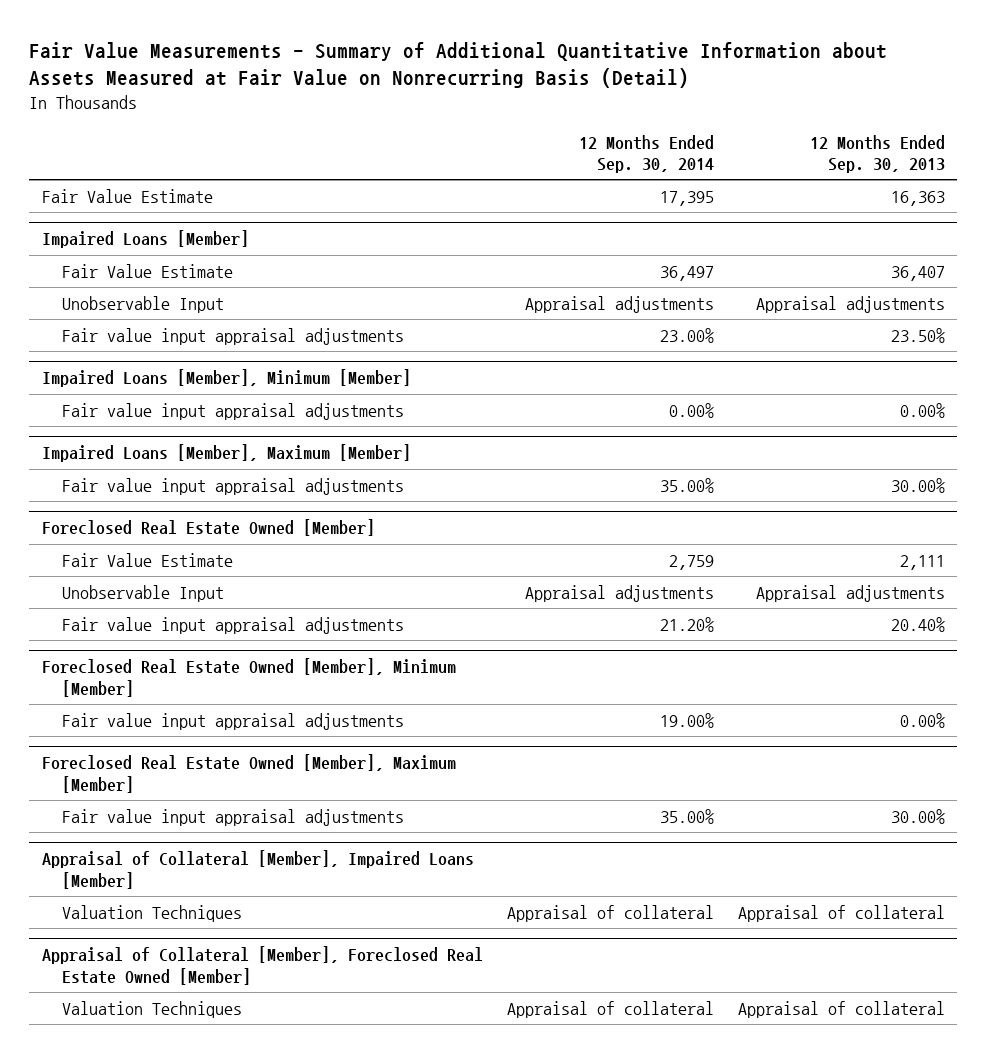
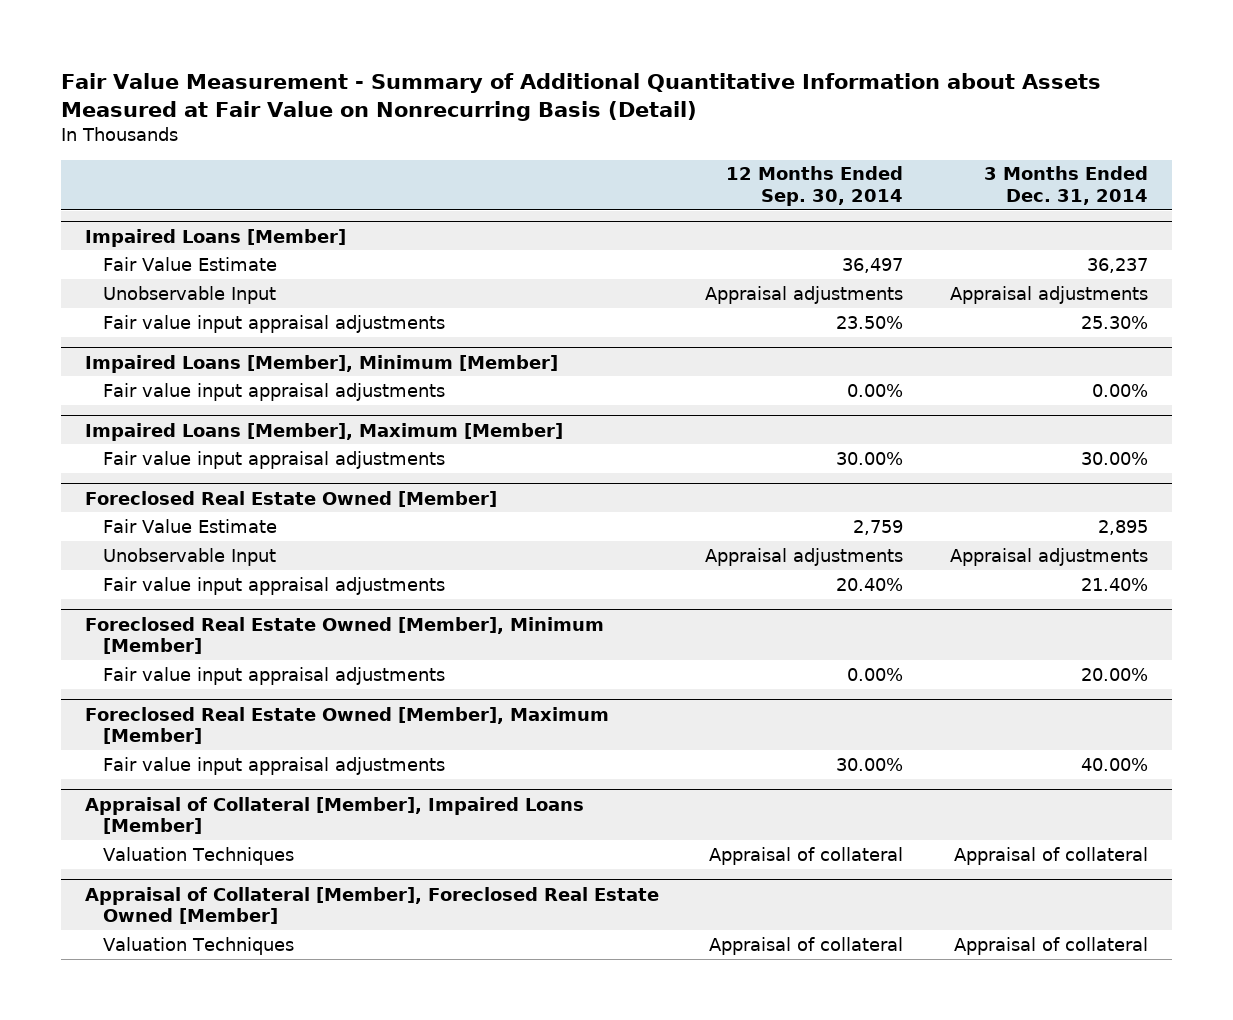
- Fair Value Measurements - Summary of Additional Quantitative Information about Assets Measured at Fair Value on Nonrecurring Basis (Detail)
+ Fair Value Measurement - Summary of Additional Quantitative Information about Assets Measured at Fair Value on Nonrecurring Basis (Detail)
- | 12 Months Ended Sep. 30, 2014 | 12 Months Ended Sep. 30, 2013
+ | 12 Months Ended Sep. 30, 2014 | 3 Months Ended Dec. 31, 2014
- Fair Value Estimate | 17,395 | 16,363
@ Impaired Loans [Member]
- Fair value input appraisal adjustments | 23.00% | 23.50%
+ Fair value input appraisal adjustments | 23.50% | 25.30%
@ Impaired Loans [Member], Maximum [Member]
- Fair value input appraisal adjustments | 35.00% | 30.00%
+ Fair value input appraisal adjustments | 30.00% | 30.00%
@ Foreclosed Real Estate Owned [Member]
- Fair value input appraisal adjustments | 21.20% | 20.40%
+ Fair value input appraisal adjustments | 20.40% | 21.40%
@ Foreclosed Real Estate Owned [Member], Minimum [Member]
- Fair value input appraisal adjustments | 19.00% | 0.00%
+ Fair value input appraisal adjustments | 0.00% | 20.00%
@ Foreclosed Real Estate Owned [Member], Maximum [Member]
- Fair value input appraisal adjustments | 35.00% | 30.00%
+ Fair value input appraisal adjustments | 30.00% | 40.00%

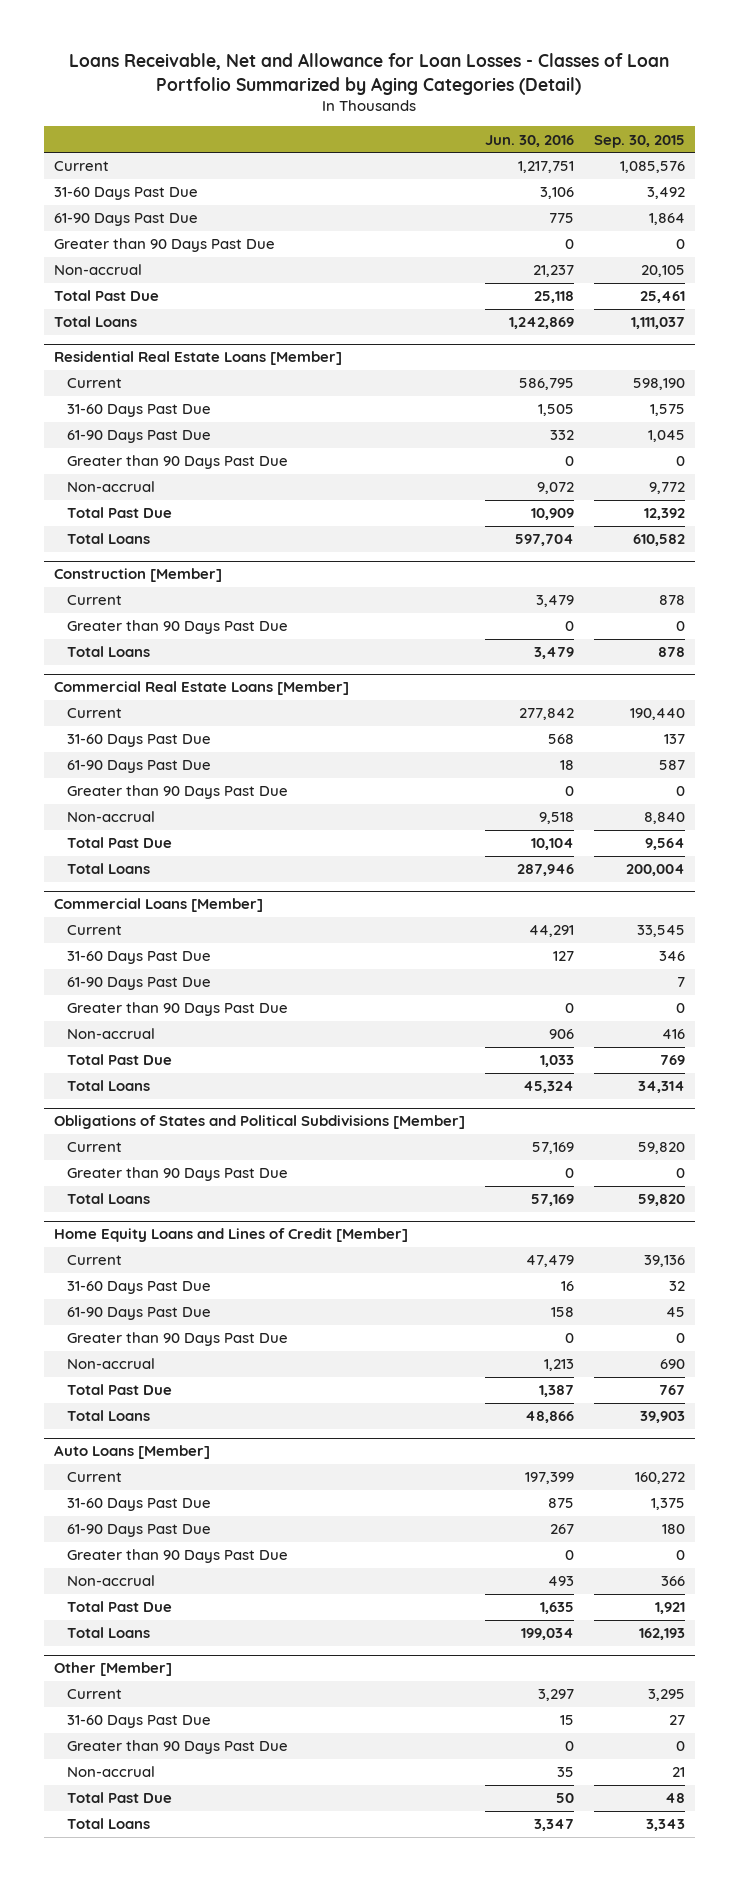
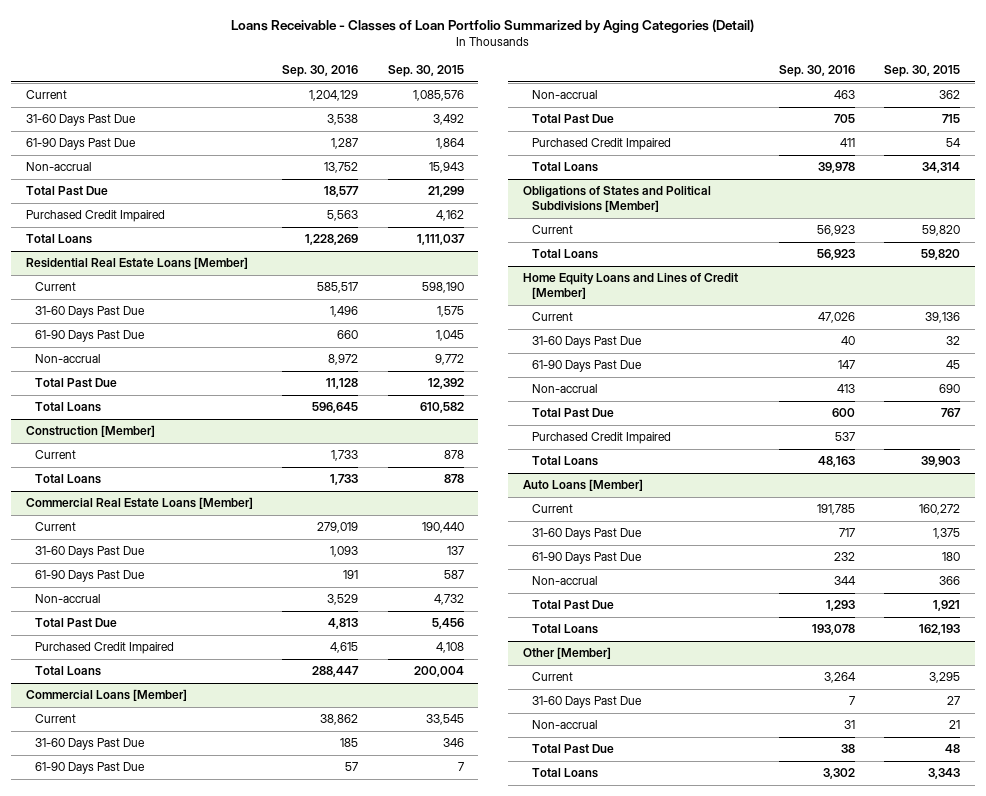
- Loans Receivable, Net and Allowance for Loan Losses - Classes of Loan Portfolio Summarized by Aging Categories (Detail)
+ Loans Receivable - Classes of Loan Portfolio Summarized by Aging Categories (Detail)
- | Jun. 30, 2016 | Sep. 30, 2015
+ | Sep. 30, 2016 | Sep. 30, 2015
- Greater than 90 Days Past Due | 0 | 0
- Non-accrual | 21,237 | 20,105
- Total Past Due | 25,118 | 25,461
+ Non-accrual | 13,752 | 15,943
+ Total Past Due | 18,577 | 21,299
+ Purchased Credit Impaired | 5,563 | 4,162
@ Residential Real Estate Loans [Member]
- Greater than 90 Days Past Due | 0 | 0
@ Construction [Member]
- Greater than 90 Days Past Due | 0 | 0
@ Commercial Real Estate Loans [Member]
- Greater than 90 Days Past Due | 0 | 0
- Non-accrual | 9,518 | 8,840
- Total Past Due | 10,104 | 9,564
+ Non-accrual | 3,529 | 4,732
+ Total Past Due | 4,813 | 5,456
+ Purchased Credit Impaired | 4,615 | 4,108
@ Commercial Loans [Member]
- Greater than 90 Days Past Due | 0 | 0
- Non-accrual | 906 | 416
- Total Past Due | 1,033 | 769
+ Non-accrual | 463 | 362
+ Total Past Due | 705 | 715
+ Purchased Credit Impaired | 411 | 54
@ Obligations of States and Political Subdivisions [Member]
- Greater than 90 Days Past Due | 0 | 0
@ Home Equity Loans and Lines of Credit [Member]
- Greater than 90 Days Past Due | 0 | 0
+ Purchased Credit Impaired | 537 |
@ Auto Loans [Member]
- Greater than 90 Days Past Due | 0 | 0
@ Other [Member]
- Greater than 90 Days Past Due | 0 | 0

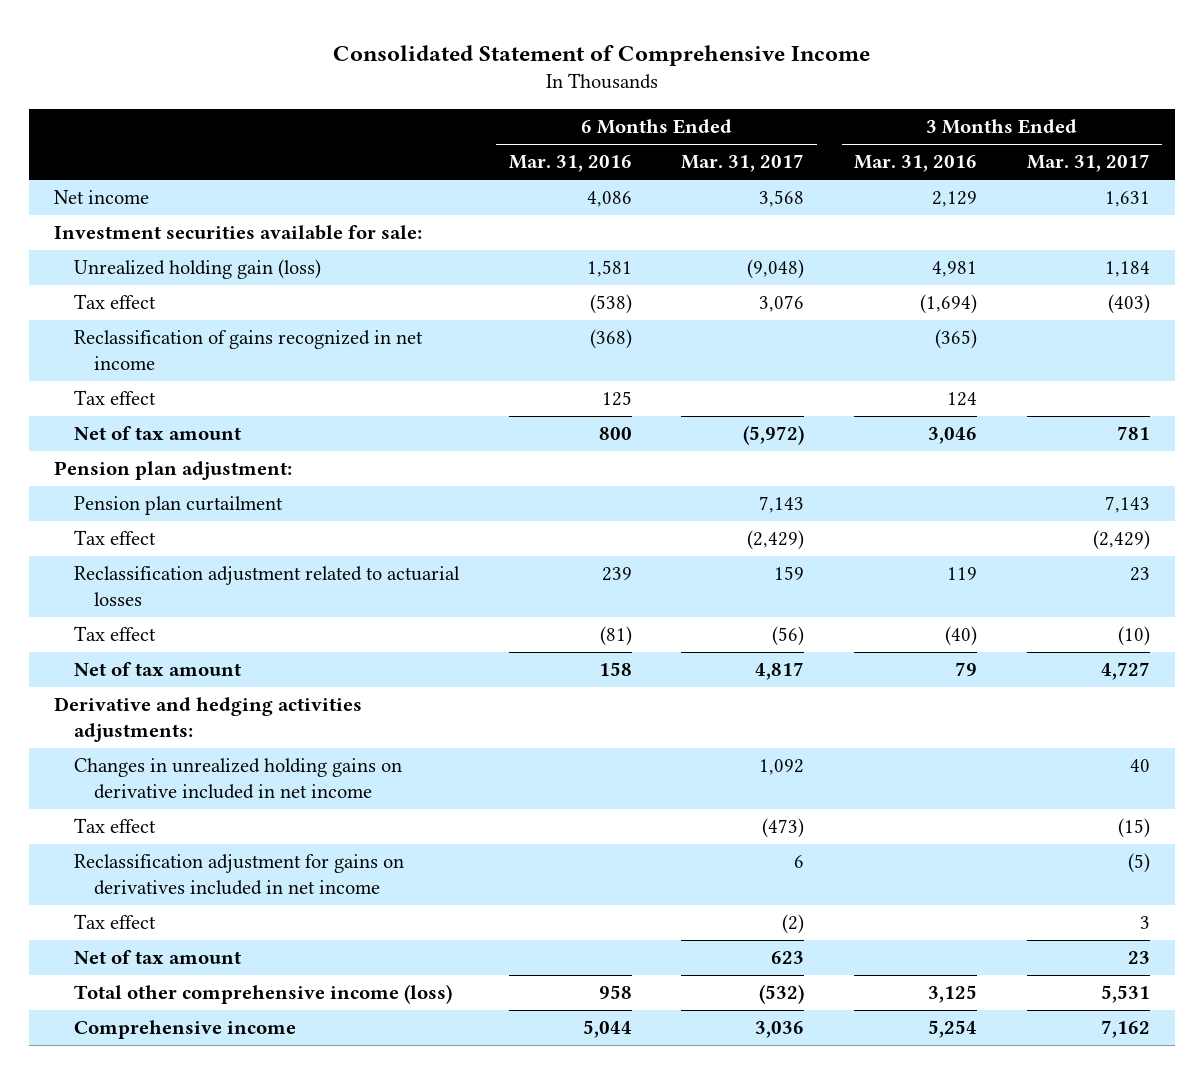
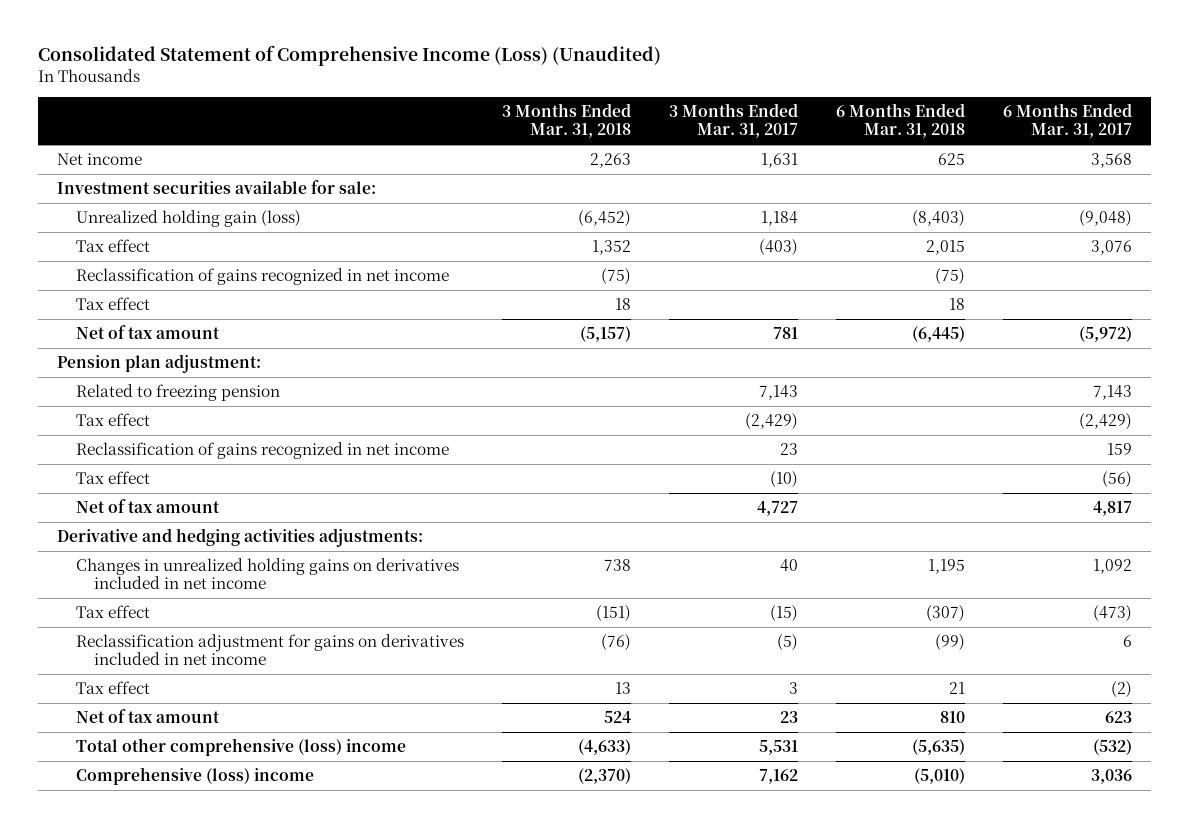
- Consolidated Statement of Comprehensive Income
+ Consolidated Statement of Comprehensive Income (Loss) (Unaudited)
- | 6 Months Ended Mar. 31, 2016 | 6 Months Ended Mar. 31, 2017 | 3 Months Ended Mar. 31, 2016 | 3 Months Ended Mar. 31, 2017
+ | 3 Months Ended Mar. 31, 2018 | 3 Months Ended Mar. 31, 2017 | 6 Months Ended Mar. 31, 2018 | 6 Months Ended Mar. 31, 2017
- Pension plan curtailment | | 7,143 | | 7,143
+ Related to freezing pension | | 7,143 | | 7,143
- Reclassification adjustment related to actuarial losses | 239 | 159 | 119 | 23
+ Reclassification of gains recognized in net income | | 23 | | 159
- Changes in unrealized holding gains on derivative included in net income | | 1,092 | | 40
+ Changes in unrealized holding gains on derivatives included in net income | 738 | 40 | 1,195 | 1,092
- Total other comprehensive income (loss) | 958 | (532) | 3,125 | 5,531
- Comprehensive income | 5,044 | 3,036 | 5,254 | 7,162
+ Total other comprehensive (loss) income | (4,633) | 5,531 | (5,635) | (532)
+ Comprehensive (loss) income | (2,370) | 7,162 | (5,010) | 3,036

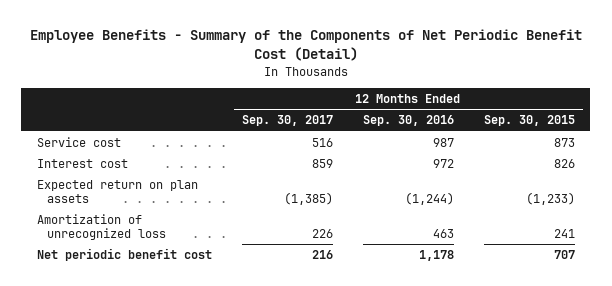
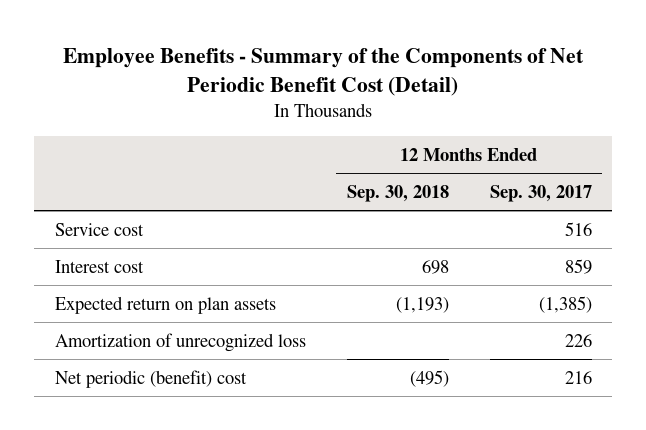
- | 12 Months Ended Sep. 30, 2017 | 12 Months Ended Sep. 30, 2016 | 12 Months Ended Sep. 30, 2015
+ | 12 Months Ended Sep. 30, 2018 | 12 Months Ended Sep. 30, 2017
- Net periodic benefit cost | 216 | 1,178 | 707
+ Net periodic (benefit) cost | (495) | 216

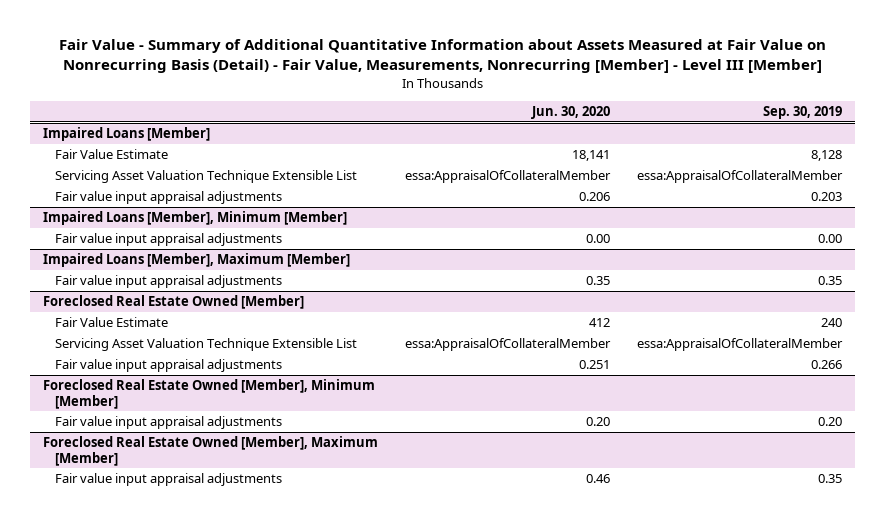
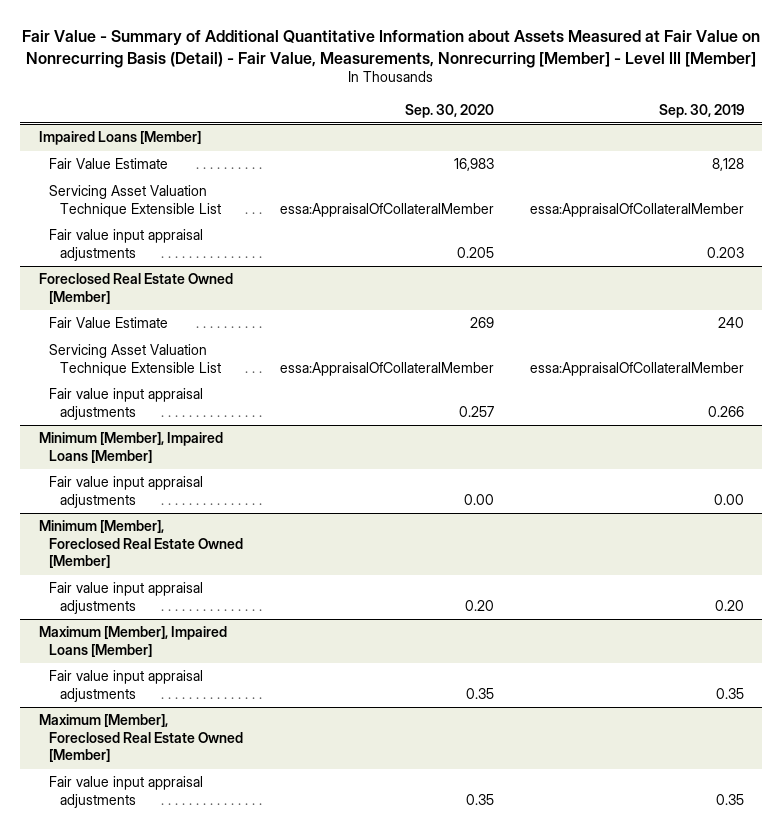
- | Jun. 30, 2020 | Sep. 30, 2019
+ | Sep. 30, 2020 | Sep. 30, 2019
- Impaired Loans [Member], Minimum [Member]
- Fair value input appraisal adjustments | 0.00 | 0.00
- Impaired Loans [Member], Maximum [Member]
- Fair value input appraisal adjustments | 0.35 | 0.35
- Foreclosed Real Estate Owned [Member], Minimum [Member]
+ Minimum [Member], Impaired Loans [Member]
+ Fair value input appraisal adjustments | 0.00 | 0.00
+ Minimum [Member], Foreclosed Real Estate Owned [Member]
- Foreclosed Real Estate Owned [Member], Maximum [Member]
+ Maximum [Member], Impaired Loans [Member]
+ Maximum [Member], Foreclosed Real Estate Owned [Member]
+ Fair value input appraisal adjustments | 0.35 | 0.35

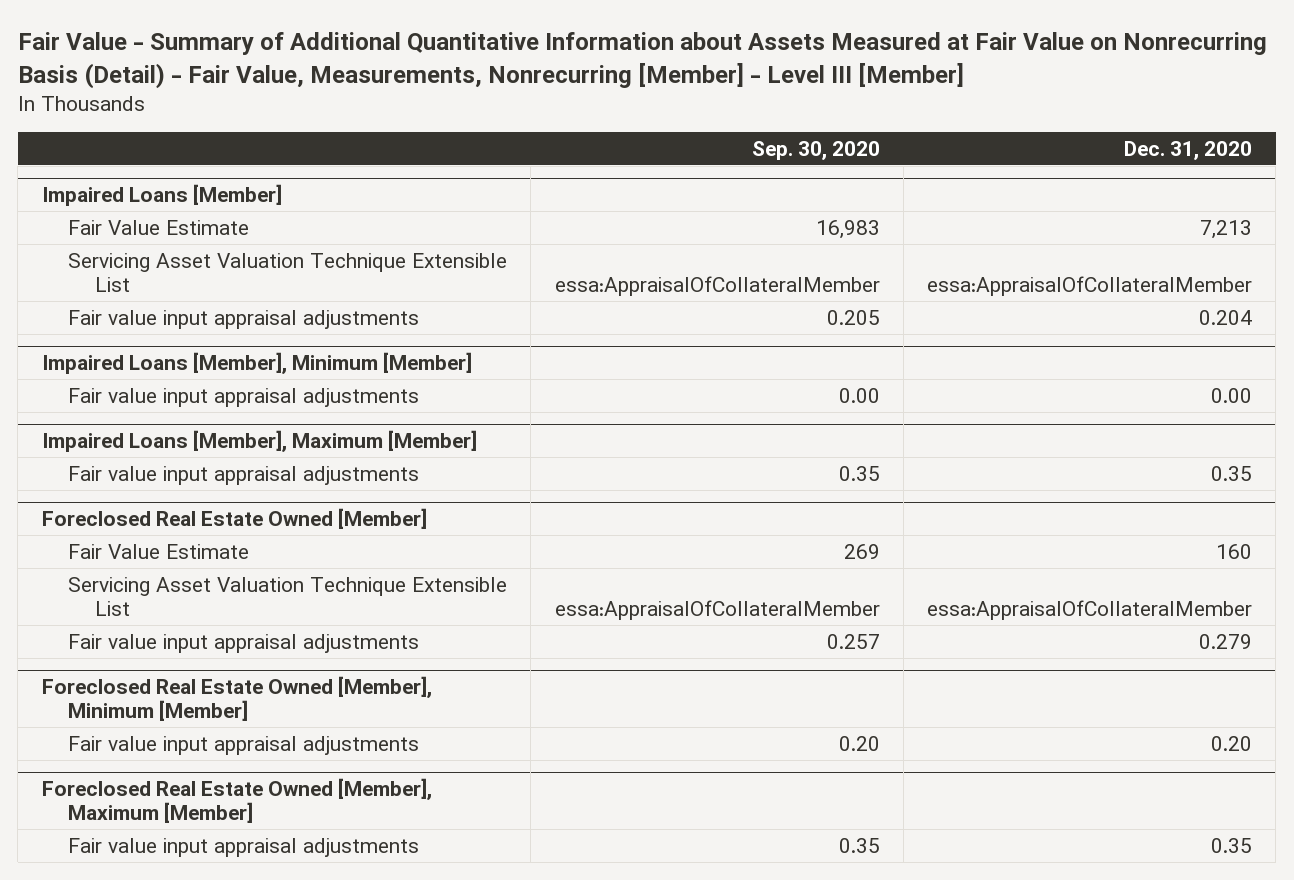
- | Sep. 30, 2020 | Sep. 30, 2019
+ | Sep. 30, 2020 | Dec. 31, 2020
+ Impaired Loans [Member], Minimum [Member]
+ Fair value input appraisal adjustments | 0.00 | 0.00
+ Impaired Loans [Member], Maximum [Member]
+ Fair value input appraisal adjustments | 0.35 | 0.35
- Minimum [Member], Impaired Loans [Member]
- Fair value input appraisal adjustments | 0.00 | 0.00
- Minimum [Member], Foreclosed Real Estate Owned [Member]
+ Foreclosed Real Estate Owned [Member], Minimum [Member]
- Maximum [Member], Impaired Loans [Member]
- Fair value input appraisal adjustments | 0.35 | 0.35
- Maximum [Member], Foreclosed Real Estate Owned [Member]
+ Foreclosed Real Estate Owned [Member], Maximum [Member]

